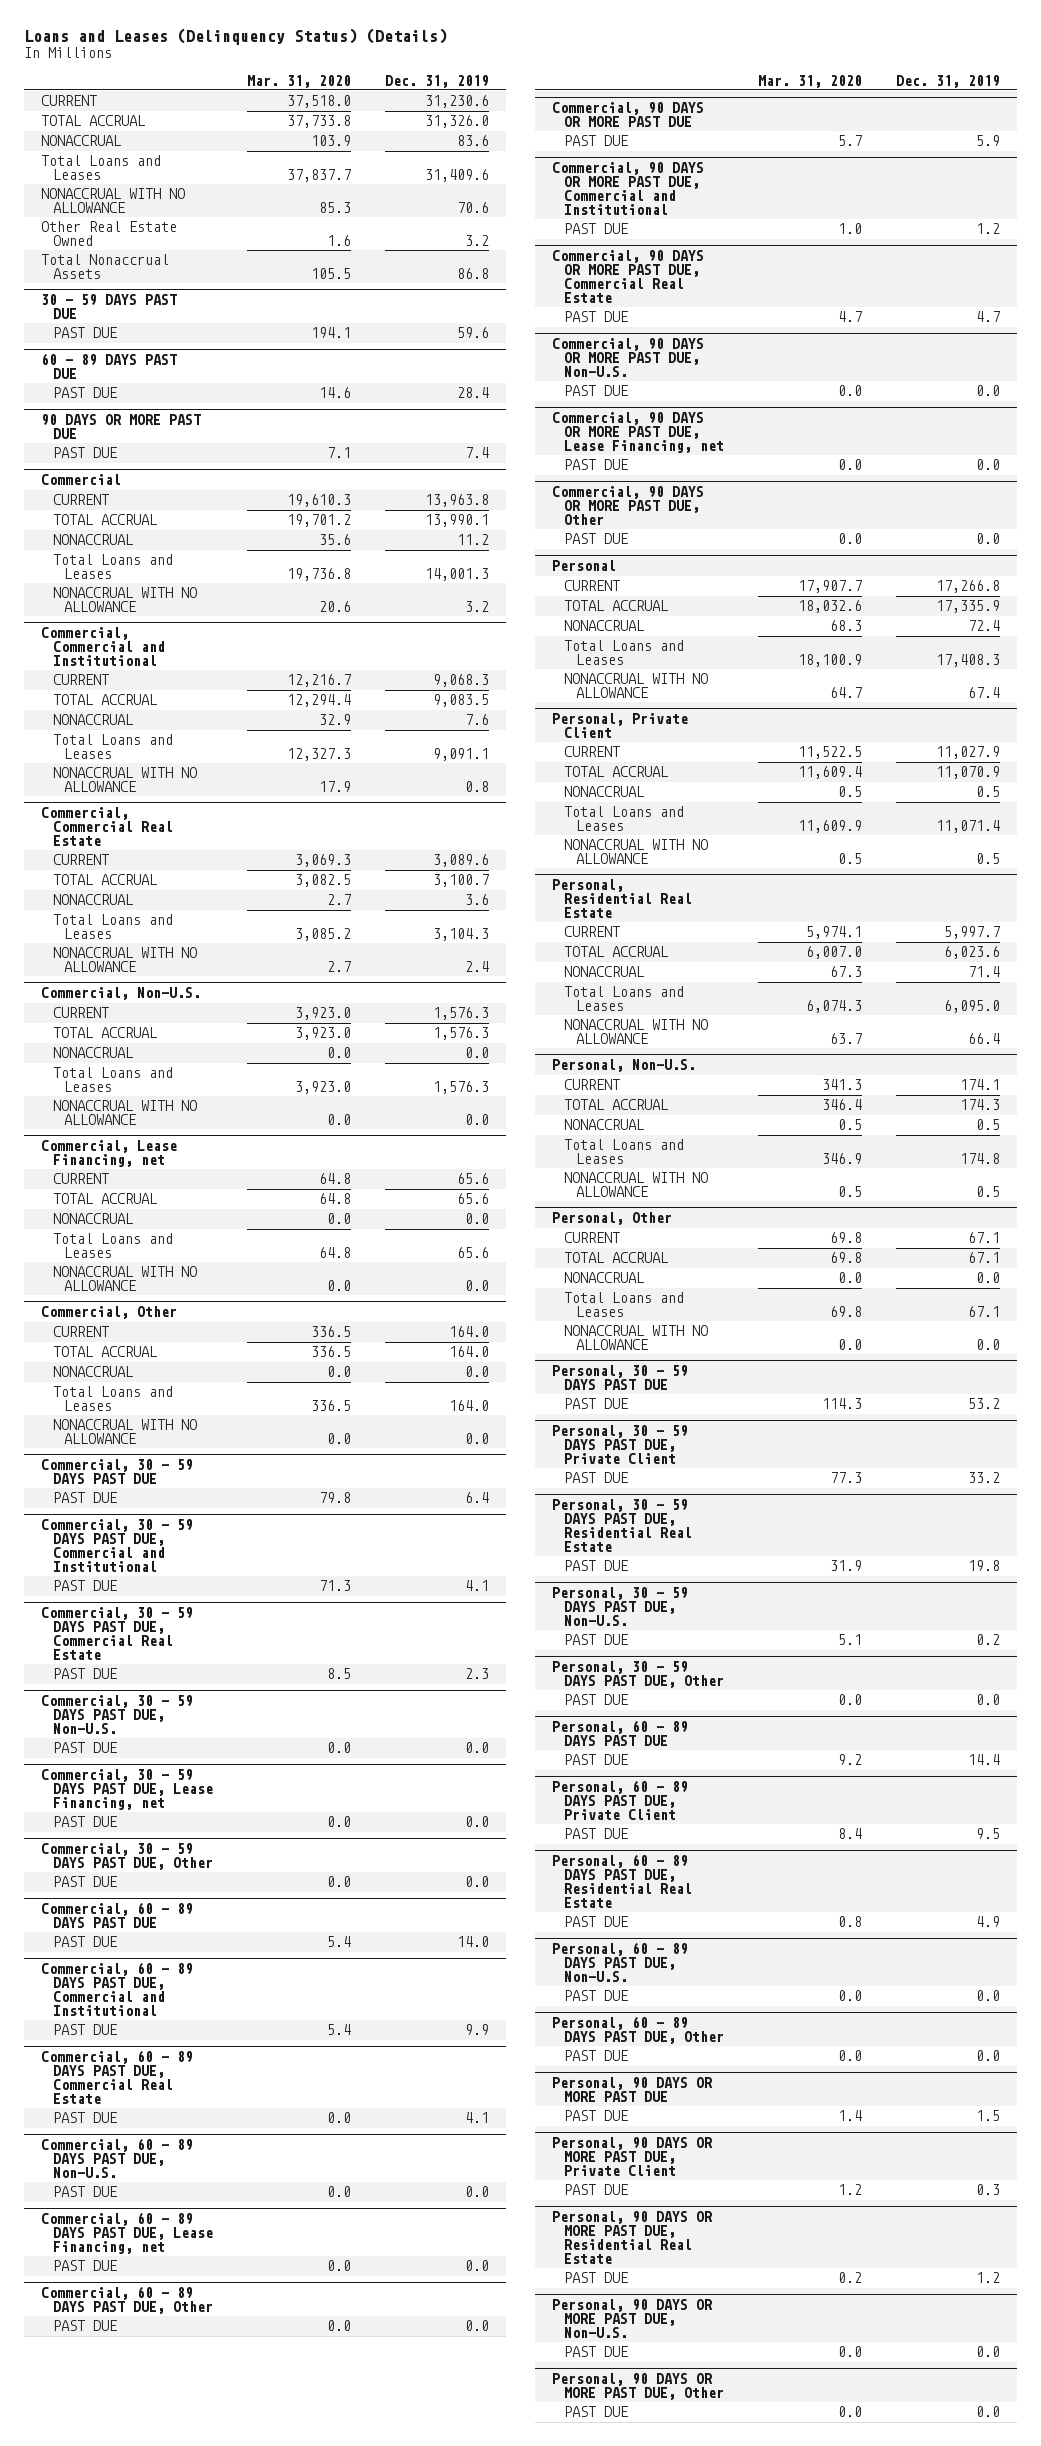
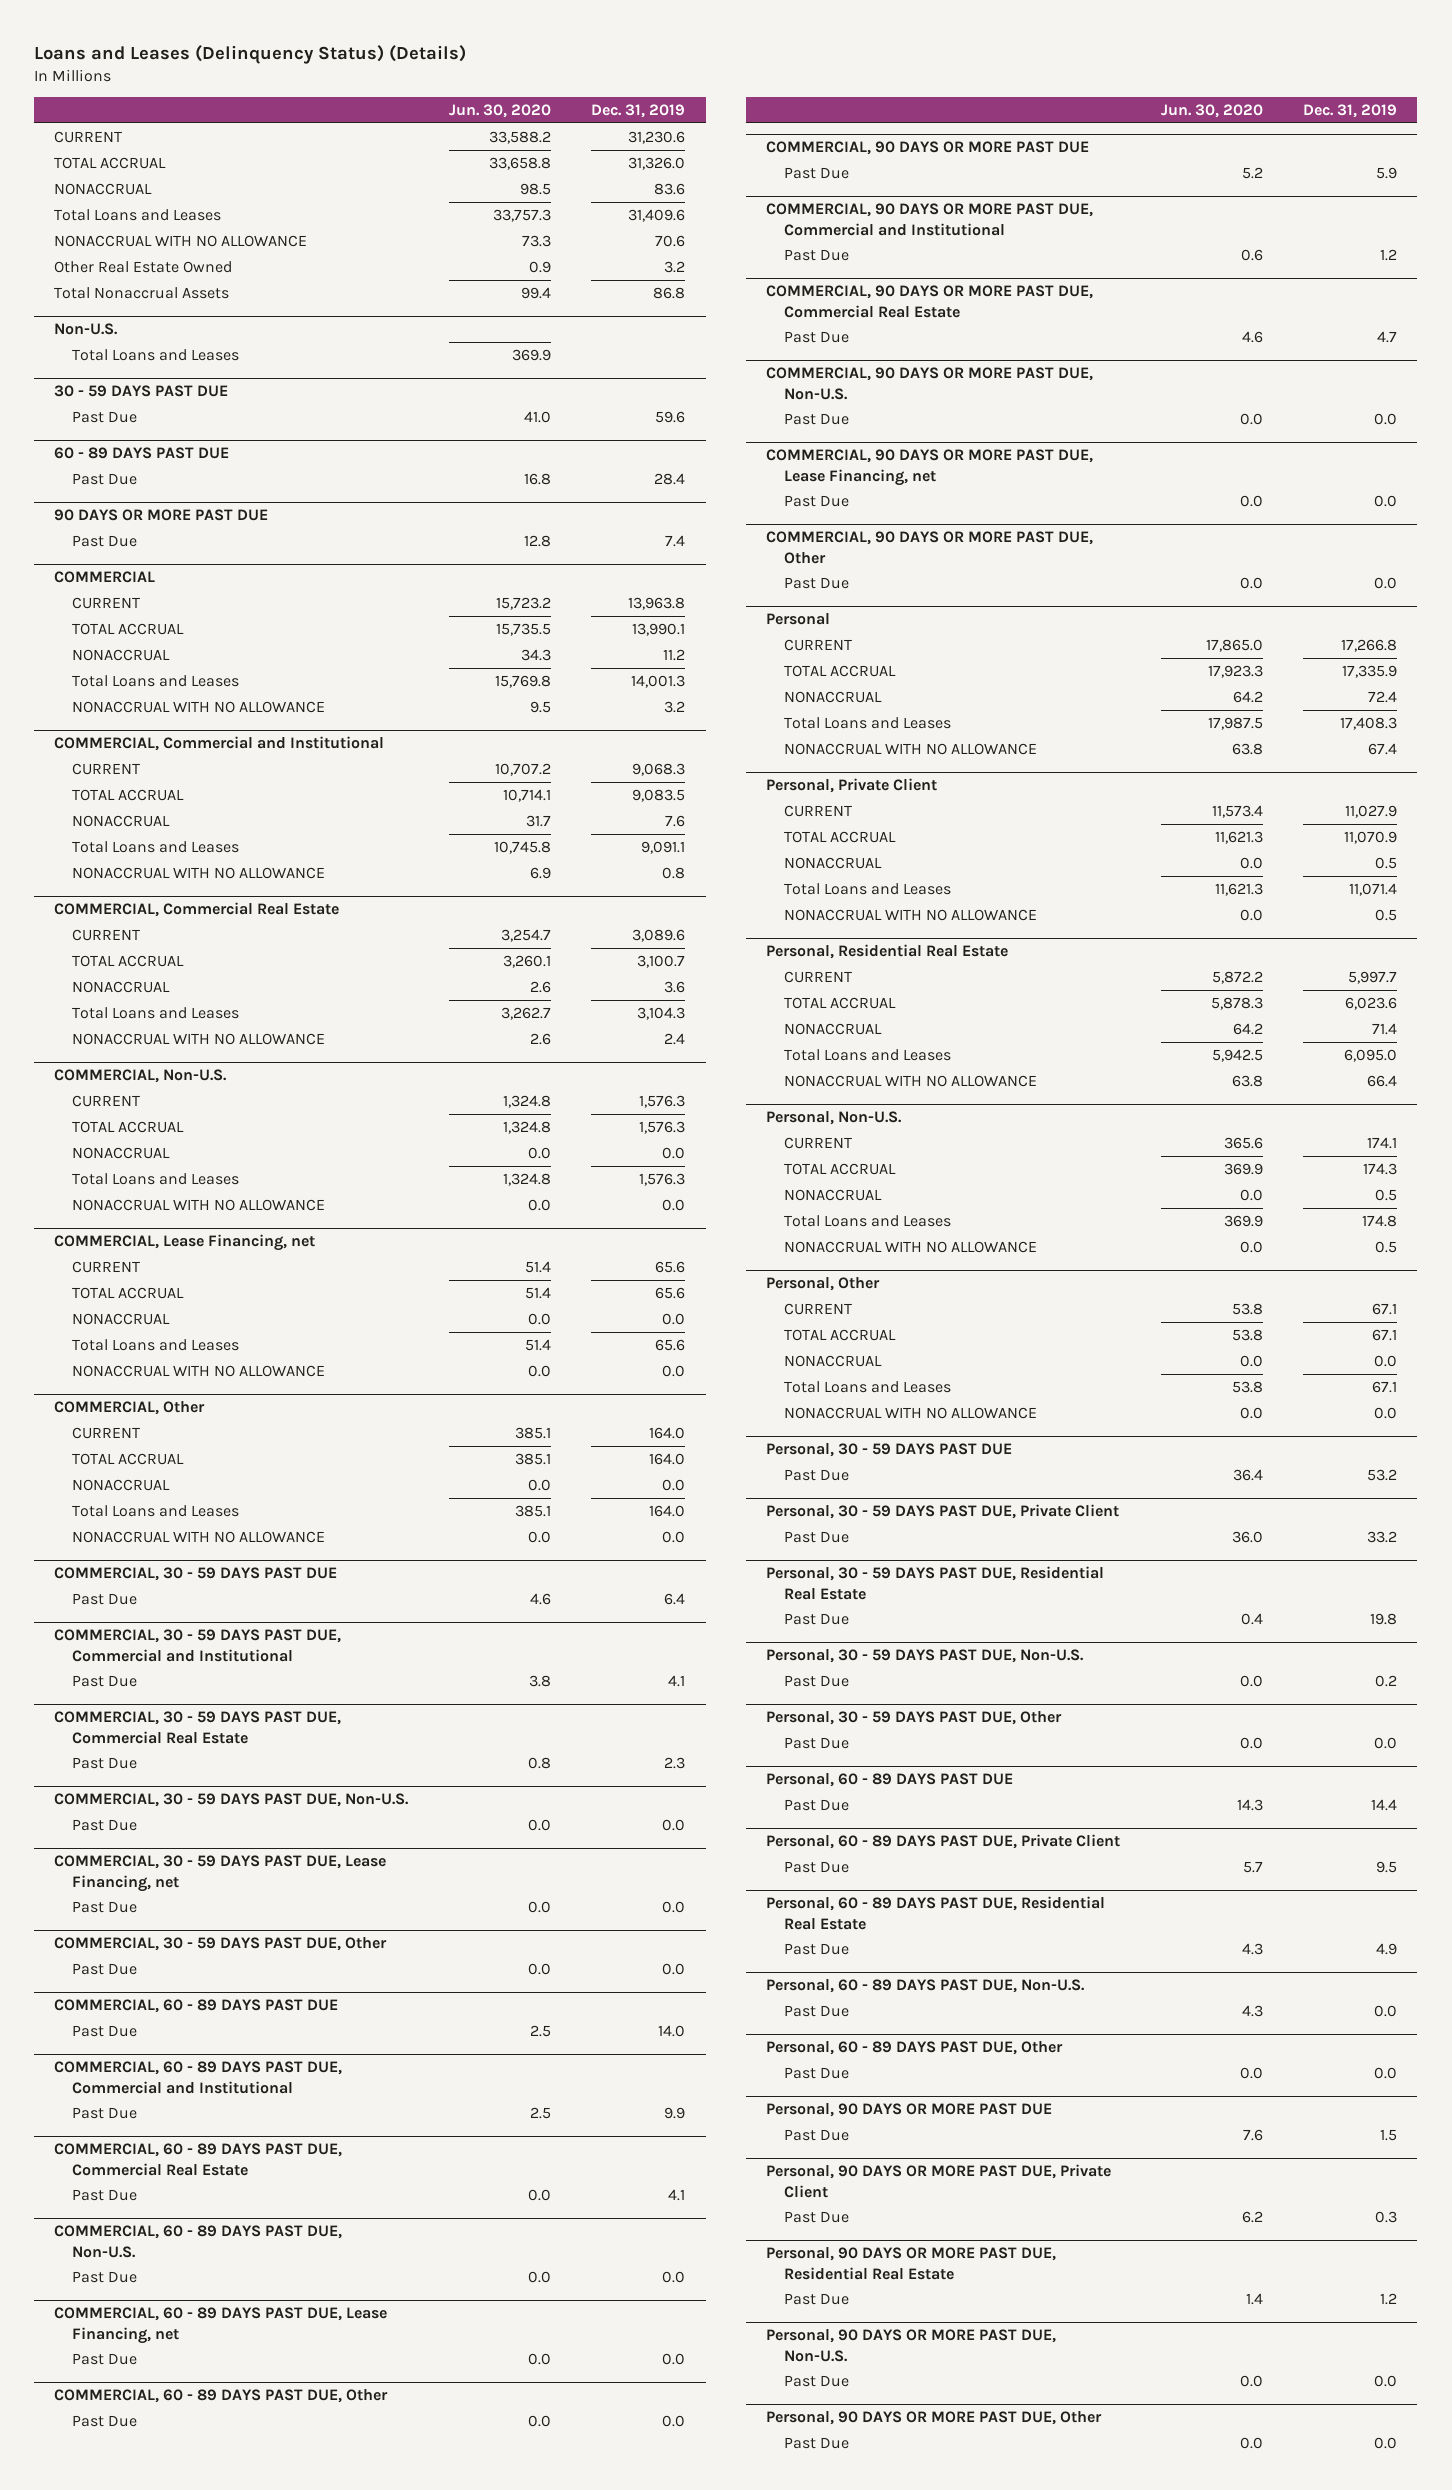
- | Mar. 31, 2020 | Dec. 31, 2019
+ | Jun. 30, 2020 | Dec. 31, 2019
+ Non-U.S.
+ Total Loans and Leases | 369.9 |
@ 30 - 59 DAYS PAST DUE
- PAST DUE | 194.1 | 59.6
+ Past Due | 41.0 | 59.6
@ 60 - 89 DAYS PAST DUE
- PAST DUE | 14.6 | 28.4
+ Past Due | 16.8 | 28.4
@ 90 DAYS OR MORE PAST DUE
- PAST DUE | 7.1 | 7.4
- Commercial
@ 90 DAYS OR MORE PAST DUE
+ Past Due | 12.8 | 7.4
+ COMMERCIAL
- Commercial, Commercial and Institutional
+ COMMERCIAL, Commercial and Institutional
- Commercial, Commercial Real Estate
+ COMMERCIAL, Commercial Real Estate
- Commercial, Non-U.S.
+ COMMERCIAL, Non-U.S.
- Commercial, Lease Financing, net
+ COMMERCIAL, Lease Financing, net
- Commercial, Other
+ COMMERCIAL, Other
- Commercial, 30 - 59 DAYS PAST DUE
- PAST DUE | 79.8 | 6.4
- Commercial, 30 - 59 DAYS PAST DUE, Commercial and Institutional
- PAST DUE | 71.3 | 4.1
- Commercial, 30 - 59 DAYS PAST DUE, Commercial Real Estate
- PAST DUE | 8.5 | 2.3
- Commercial, 30 - 59 DAYS PAST DUE, Non-U.S.
- PAST DUE | 0.0 | 0.0
- Commercial, 30 - 59 DAYS PAST DUE, Lease Financing, net
- PAST DUE | 0.0 | 0.0
- Commercial, 30 - 59 DAYS PAST DUE, Other
- PAST DUE | 0.0 | 0.0
- Commercial, 60 - 89 DAYS PAST DUE
- PAST DUE | 5.4 | 14.0
- Commercial, 60 - 89 DAYS PAST DUE, Commercial and Institutional
- PAST DUE | 5.4 | 9.9
- Commercial, 60 - 89 DAYS PAST DUE, Commercial Real Estate
- PAST DUE | 0.0 | 4.1
- Commercial, 60 - 89 DAYS PAST DUE, Non-U.S.
- PAST DUE | 0.0 | 0.0
- Commercial, 60 - 89 DAYS PAST DUE, Lease Financing, net
- PAST DUE | 0.0 | 0.0
- Commercial, 60 - 89 DAYS PAST DUE, Other
- PAST DUE | 0.0 | 0.0
- Commercial, 90 DAYS OR MORE PAST DUE
- PAST DUE | 5.7 | 5.9
- Commercial, 90 DAYS OR MORE PAST DUE, Commercial and Institutional
- PAST DUE | 1.0 | 1.2
- Commercial, 90 DAYS OR MORE PAST DUE, Commercial Real Estate
- PAST DUE | 4.7 | 4.7
- Commercial, 90 DAYS OR MORE PAST DUE, Non-U.S.
- PAST DUE | 0.0 | 0.0
- Commercial, 90 DAYS OR MORE PAST DUE, Lease Financing, net
- PAST DUE | 0.0 | 0.0
- Commercial, 90 DAYS OR MORE PAST DUE, Other
- PAST DUE | 0.0 | 0.0
+ COMMERCIAL, 30 - 59 DAYS PAST DUE
+ Past Due | 4.6 | 6.4
+ COMMERCIAL, 30 - 59 DAYS PAST DUE, Commercial and Institutional
+ Past Due | 3.8 | 4.1
+ COMMERCIAL, 30 - 59 DAYS PAST DUE, Commercial Real Estate
+ Past Due | 0.8 | 2.3
+ COMMERCIAL, 30 - 59 DAYS PAST DUE, Non-U.S.
+ Past Due | 0.0 | 0.0
+ COMMERCIAL, 30 - 59 DAYS PAST DUE, Lease Financing, net
+ Past Due | 0.0 | 0.0
+ COMMERCIAL, 30 - 59 DAYS PAST DUE, Other
+ Past Due | 0.0 | 0.0
+ COMMERCIAL, 60 - 89 DAYS PAST DUE
+ Past Due | 2.5 | 14.0
+ COMMERCIAL, 60 - 89 DAYS PAST DUE, Commercial and Institutional
+ Past Due | 2.5 | 9.9
+ COMMERCIAL, 60 - 89 DAYS PAST DUE, Commercial Real Estate
+ Past Due | 0.0 | 4.1
+ COMMERCIAL, 60 - 89 DAYS PAST DUE, Non-U.S.
+ Past Due | 0.0 | 0.0
+ COMMERCIAL, 60 - 89 DAYS PAST DUE, Lease Financing, net
+ Past Due | 0.0 | 0.0
+ COMMERCIAL, 60 - 89 DAYS PAST DUE, Other
+ Past Due | 0.0 | 0.0
+ COMMERCIAL, 90 DAYS OR MORE PAST DUE
+ Past Due | 5.2 | 5.9
+ COMMERCIAL, 90 DAYS OR MORE PAST DUE, Commercial and Institutional
+ Past Due | 0.6 | 1.2
+ COMMERCIAL, 90 DAYS OR MORE PAST DUE, Commercial Real Estate
+ Past Due | 4.6 | 4.7
+ COMMERCIAL, 90 DAYS OR MORE PAST DUE, Non-U.S.
+ Past Due | 0.0 | 0.0
+ COMMERCIAL, 90 DAYS OR MORE PAST DUE, Lease Financing, net
+ Past Due | 0.0 | 0.0
+ COMMERCIAL, 90 DAYS OR MORE PAST DUE, Other
+ Past Due | 0.0 | 0.0
@ Personal, 30 - 59 DAYS PAST DUE
- PAST DUE | 114.3 | 53.2
+ Past Due | 36.4 | 53.2
@ Personal, 30 - 59 DAYS PAST DUE, Private Client
- PAST DUE | 77.3 | 33.2
+ Past Due | 36.0 | 33.2
@ Personal, 30 - 59 DAYS PAST DUE, Residential Real Estate
- PAST DUE | 31.9 | 19.8
+ Past Due | 0.4 | 19.8
@ Personal, 30 - 59 DAYS PAST DUE, Non-U.S.
- PAST DUE | 5.1 | 0.2
+ Past Due | 0.0 | 0.2
@ Personal, 30 - 59 DAYS PAST DUE, Other
- PAST DUE | 0.0 | 0.0
+ Past Due | 0.0 | 0.0
@ Personal, 60 - 89 DAYS PAST DUE
- PAST DUE | 9.2 | 14.4
+ Past Due | 14.3 | 14.4
@ Personal, 60 - 89 DAYS PAST DUE, Private Client
- PAST DUE | 8.4 | 9.5
+ Past Due | 5.7 | 9.5
@ Personal, 60 - 89 DAYS PAST DUE, Residential Real Estate
- PAST DUE | 0.8 | 4.9
+ Past Due | 4.3 | 4.9
@ Personal, 60 - 89 DAYS PAST DUE, Non-U.S.
- PAST DUE | 0.0 | 0.0
+ Past Due | 4.3 | 0.0
@ Personal, 60 - 89 DAYS PAST DUE, Other
- PAST DUE | 0.0 | 0.0
+ Past Due | 0.0 | 0.0
@ Personal, 90 DAYS OR MORE PAST DUE
- PAST DUE | 1.4 | 1.5
+ Past Due | 7.6 | 1.5
@ Personal, 90 DAYS OR MORE PAST DUE, Private Client
- PAST DUE | 1.2 | 0.3
+ Past Due | 6.2 | 0.3
@ Personal, 90 DAYS OR MORE PAST DUE, Residential Real Estate
- PAST DUE | 0.2 | 1.2
+ Past Due | 1.4 | 1.2
@ Personal, 90 DAYS OR MORE PAST DUE, Non-U.S.
- PAST DUE | 0.0 | 0.0
+ Past Due | 0.0 | 0.0
@ Personal, 90 DAYS OR MORE PAST DUE, Other
- PAST DUE | 0.0 | 0.0
+ Past Due | 0.0 | 0.0

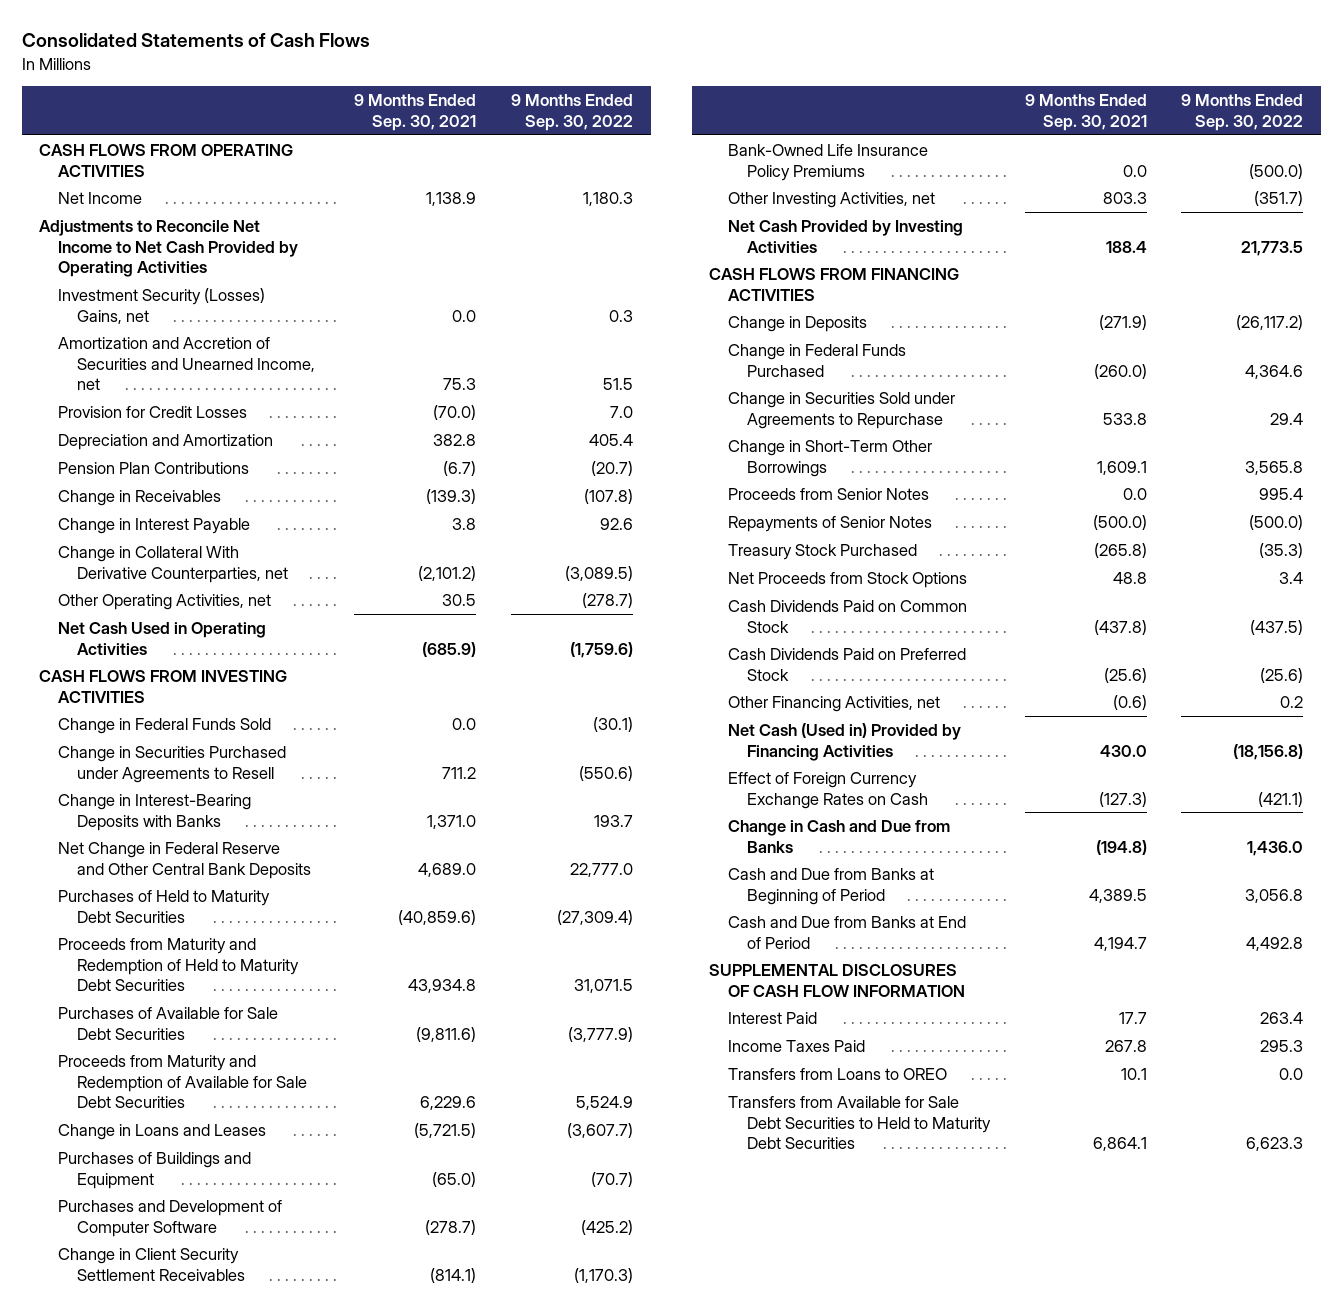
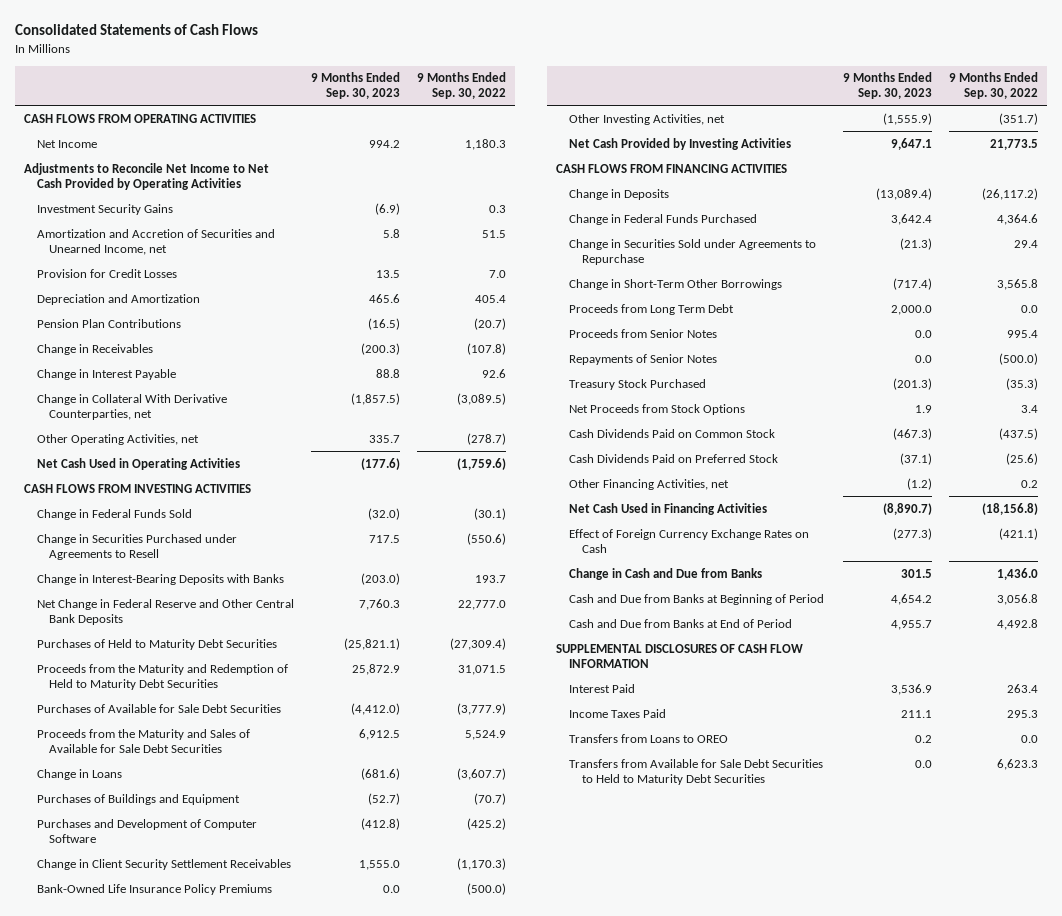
- | 9 Months Ended Sep. 30, 2021 | 9 Months Ended Sep. 30, 2022
+ | 9 Months Ended Sep. 30, 2023 | 9 Months Ended Sep. 30, 2022
- Investment Security (Losses) Gains, net | 0.0 | 0.3
+ Investment Security Gains | (6.9) | 0.3
- Proceeds from Maturity and Redemption of Held to Maturity Debt Securities | 43,934.8 | 31,071.5
+ Proceeds from the Maturity and Redemption of Held to Maturity Debt Securities | 25,872.9 | 31,071.5
- Proceeds from Maturity and Redemption of Available for Sale Debt Securities | 6,229.6 | 5,524.9
- Change in Loans and Leases | (5,721.5) | (3,607.7)
+ Proceeds from the Maturity and Sales of Available for Sale Debt Securities | 6,912.5 | 5,524.9
+ Change in Loans | (681.6) | (3,607.7)
+ Proceeds from Long Term Debt | 2,000.0 | 0.0
- Net Cash (Used in) Provided by Financing Activities | 430.0 | (18,156.8)
+ Net Cash Used in Financing Activities | (8,890.7) | (18,156.8)

